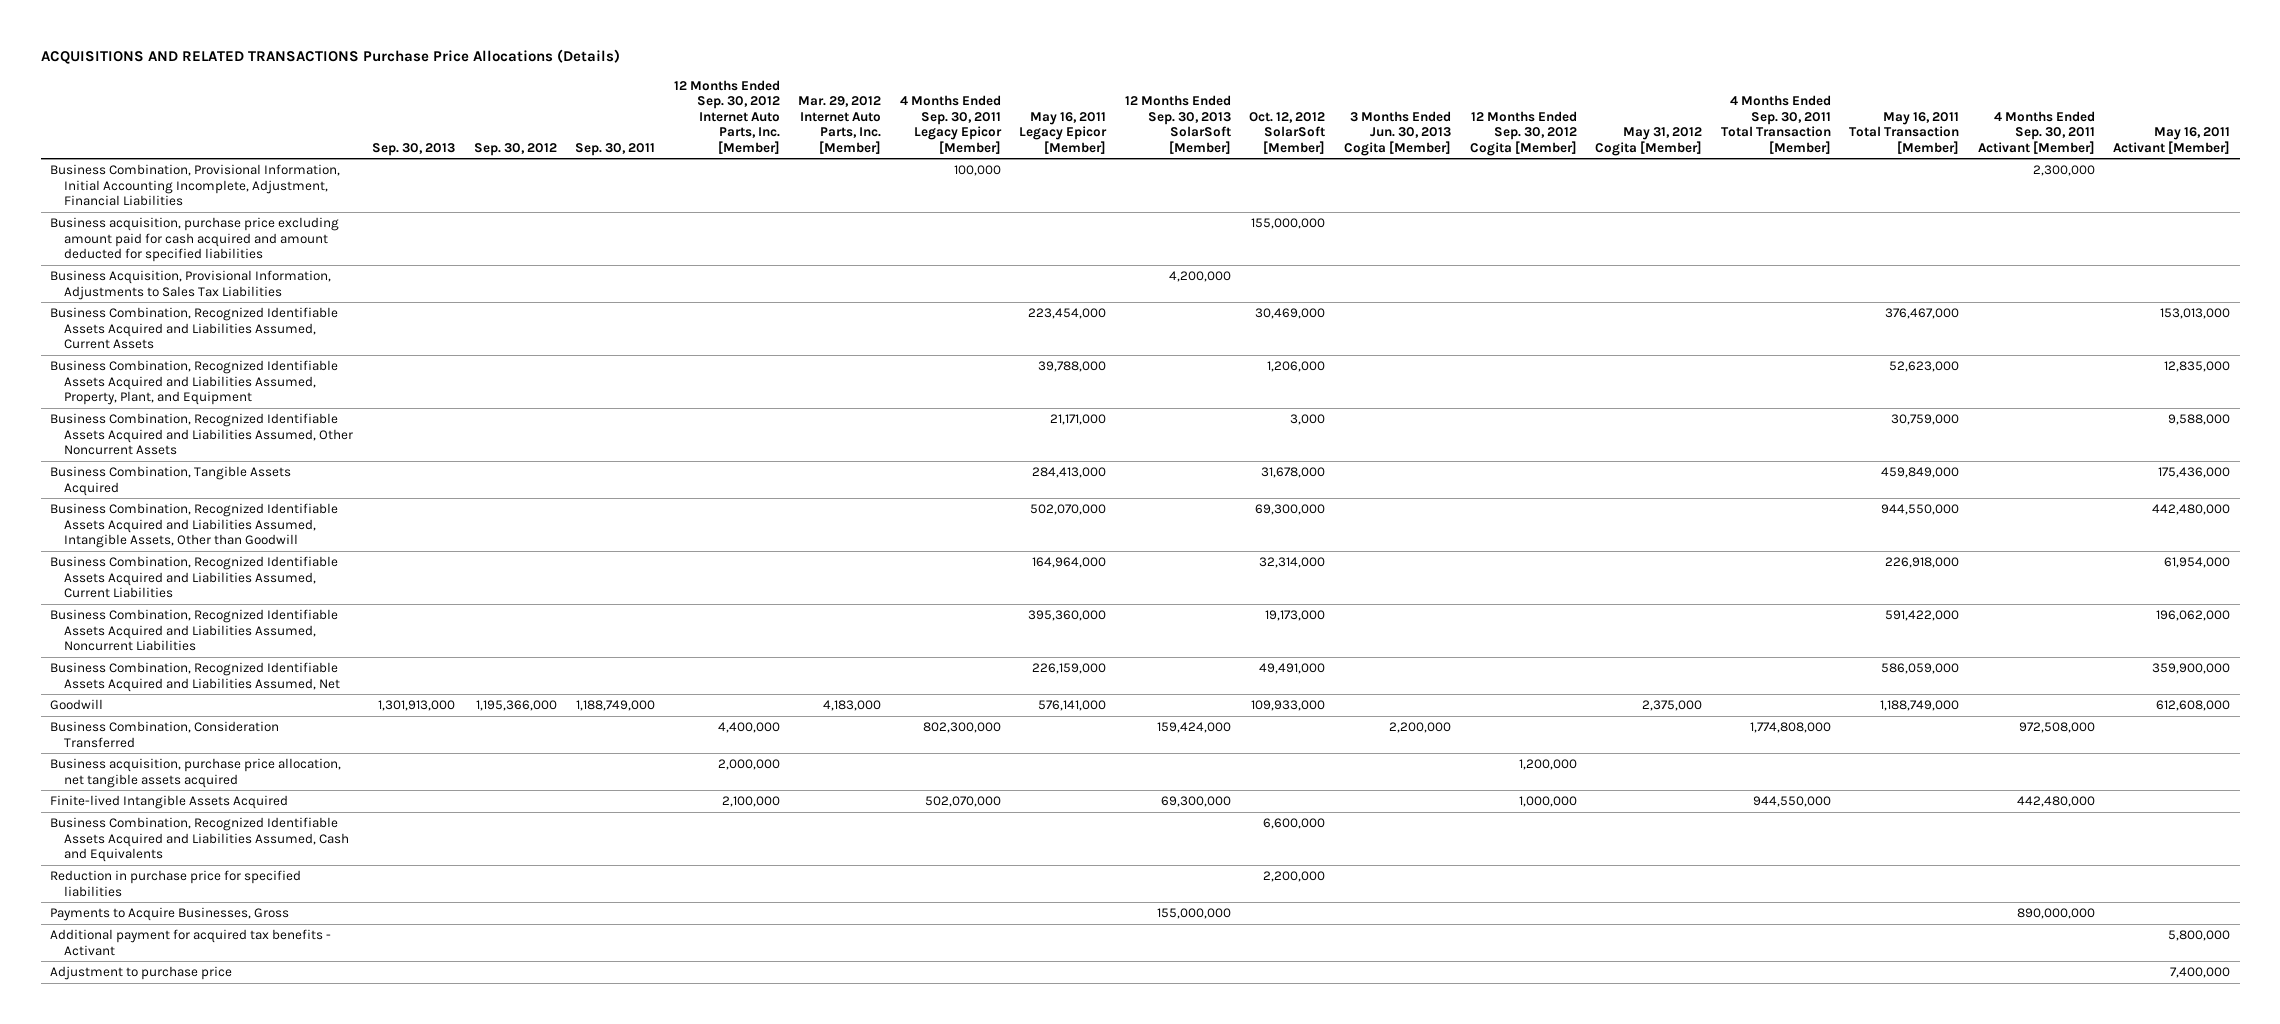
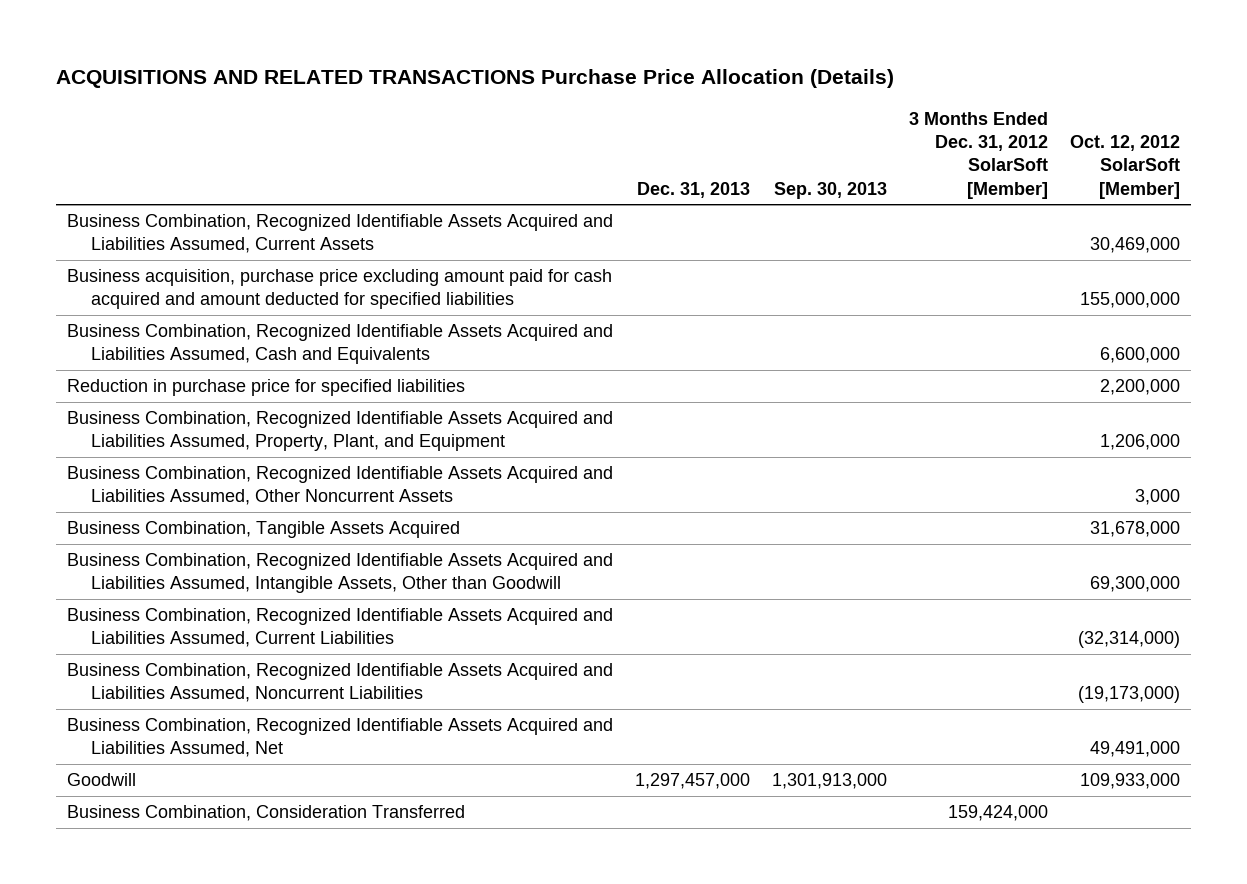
- ACQUISITIONS AND RELATED TRANSACTIONS Purchase Price Allocations (Details)
+ ACQUISITIONS AND RELATED TRANSACTIONS Purchase Price Allocation (Details)
- | Sep. 30, 2013 | Sep. 30, 2012 | Sep. 30, 2011 | 12 Months Ended Sep. 30, 2012 Internet Auto Parts, Inc. [Member] | Mar. 29, 2012 Internet Auto Parts, Inc. [Member] | 4 Months Ended Sep. 30, 2011 Legacy Epicor [Member] | May 16, 2011 Legacy Epicor [Member] | 12 Months Ended Sep. 30, 2013 SolarSoft [Member] | Oct. 12, 2012 SolarSoft [Member] | 3 Months Ended Jun. 30, 2013 Cogita [Member] | 12 Months Ended Sep. 30, 2012 Cogita [Member] | May 31, 2012 Cogita [Member] | 4 Months Ended Sep. 30, 2011 Total Transaction [Member] | May 16, 2011 Total Transaction [Member] | 4 Months Ended Sep. 30, 2011 Activant [Member] | May 16, 2011 Activant [Member]
+ | Dec. 31, 2013 | Sep. 30, 2013 | 3 Months Ended Dec. 31, 2012 SolarSoft [Member] | Oct. 12, 2012 SolarSoft [Member]
- Business Combination, Provisional Information, Initial Accounting Incomplete, Adjustment, Financial Liabilities | | | | | | 100,000 | | | | | | | | | 2,300,000 |
- Business Acquisition, Provisional Information, Adjustments to Sales Tax Liabilities | | | | | | | | 4,200,000 | | | | | | | |
moved down: Business acquisition, purchase price excluding amount paid for cash acquired and amount deducted for specified liabilities | | | | 155,000,000
moved up: Business Combination, Recognized Identifiable Assets Acquired and Liabilities Assumed, Cash and Equivalents | | | | 6,600,000
moved up: Reduction in purchase price for specified liabilities | | | | 2,200,000
- Business Combination, Recognized Identifiable Assets Acquired and Liabilities Assumed, Current Liabilities | | | | | | | 164,964,000 | | 32,314,000 | | | | | 226,918,000 | | 61,954,000
- Business Combination, Recognized Identifiable Assets Acquired and Liabilities Assumed, Noncurrent Liabilities | | | | | | | 395,360,000 | | 19,173,000 | | | | | 591,422,000 | | 196,062,000
+ Business Combination, Recognized Identifiable Assets Acquired and Liabilities Assumed, Current Liabilities | | | | (32,314,000)
+ Business Combination, Recognized Identifiable Assets Acquired and Liabilities Assumed, Noncurrent Liabilities | | | | (19,173,000)
- Business acquisition, purchase price allocation, net tangible assets acquired | | | | 2,000,000 | | | | | | | 1,200,000 | | | | |
- Finite-lived Intangible Assets Acquired | | | | 2,100,000 | | 502,070,000 | | 69,300,000 | | | 1,000,000 | | 944,550,000 | | 442,480,000 |
- Payments to Acquire Businesses, Gross | | | | | | | | 155,000,000 | | | | | | | 890,000,000 |
- Additional payment for acquired tax benefits - Activant | | | | | | | | | | | | | | | | 5,800,000
- Adjustment to purchase price | | | | | | | | | | | | | | | | 7,400,000

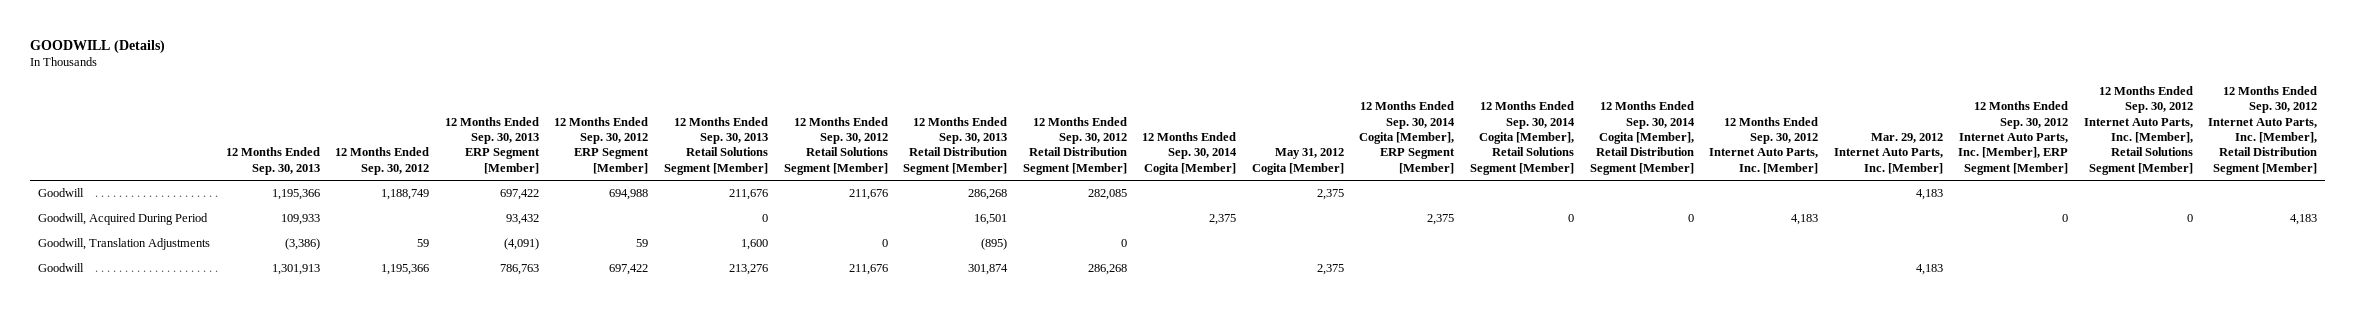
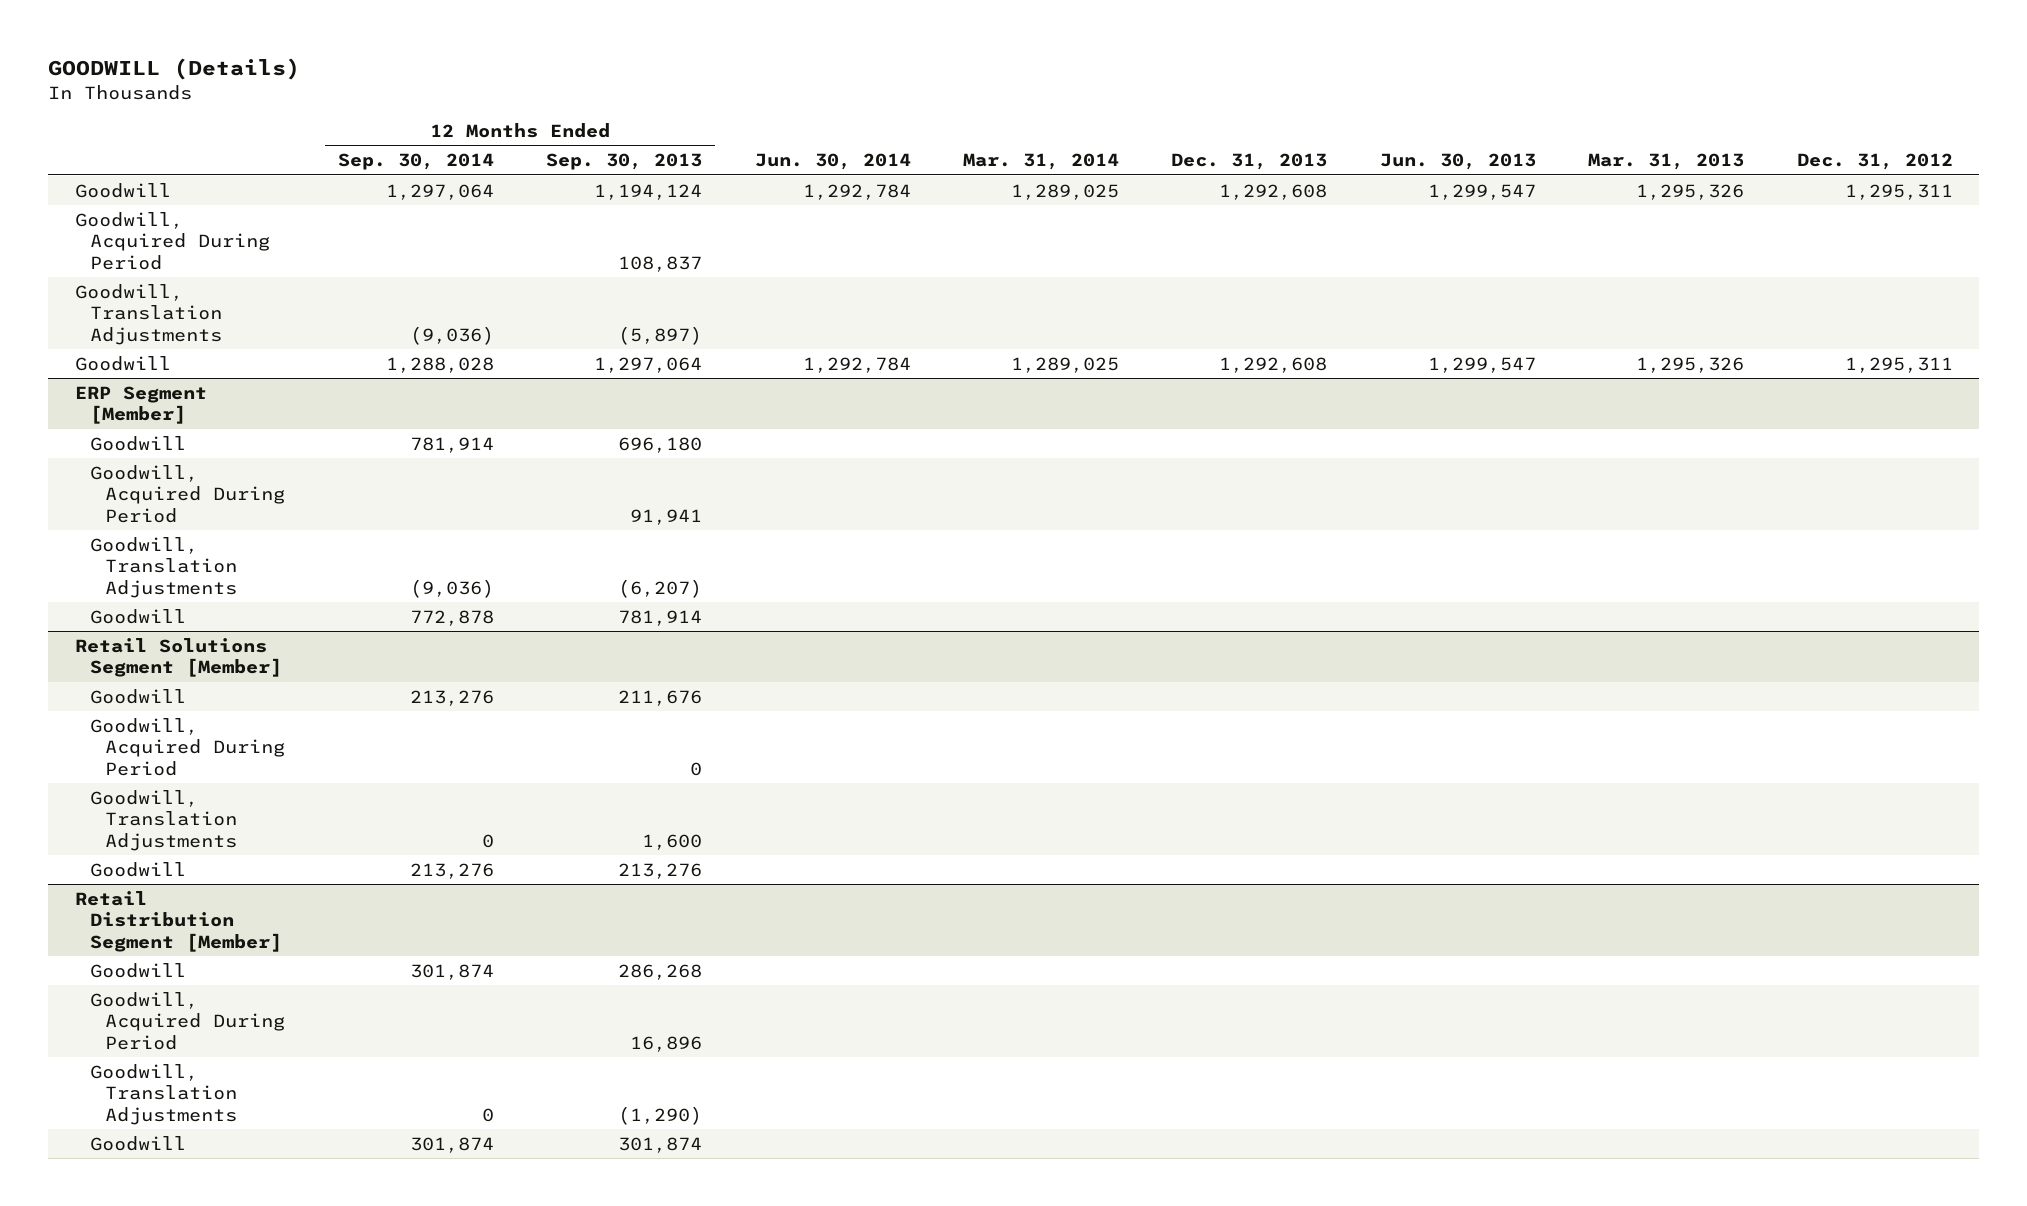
- | 12 Months Ended Sep. 30, 2013 | 12 Months Ended Sep. 30, 2012 | 12 Months Ended Sep. 30, 2013 ERP Segment [Member] | 12 Months Ended Sep. 30, 2012 ERP Segment [Member] | 12 Months Ended Sep. 30, 2013 Retail Solutions Segment [Member] | 12 Months Ended Sep. 30, 2012 Retail Solutions Segment [Member] | 12 Months Ended Sep. 30, 2013 Retail Distribution Segment [Member] | 12 Months Ended Sep. 30, 2012 Retail Distribution Segment [Member] | 12 Months Ended Sep. 30, 2014 Cogita [Member] | May 31, 2012 Cogita [Member] | 12 Months Ended Sep. 30, 2014 Cogita [Member], ERP Segment [Member] | 12 Months Ended Sep. 30, 2014 Cogita [Member], Retail Solutions Segment [Member] | 12 Months Ended Sep. 30, 2014 Cogita [Member], Retail Distribution Segment [Member] | 12 Months Ended Sep. 30, 2012 Internet Auto Parts, Inc. [Member] | Mar. 29, 2012 Internet Auto Parts, Inc. [Member] | 12 Months Ended Sep. 30, 2012 Internet Auto Parts, Inc. [Member], ERP Segment [Member] | 12 Months Ended Sep. 30, 2012 Internet Auto Parts, Inc. [Member], Retail Solutions Segment [Member] | 12 Months Ended Sep. 30, 2012 Internet Auto Parts, Inc. [Member], Retail Distribution Segment [Member]
+ | 12 Months Ended Sep. 30, 2014 | 12 Months Ended Sep. 30, 2013 | Jun. 30, 2014 | Mar. 31, 2014 | Dec. 31, 2013 | Jun. 30, 2013 | Mar. 31, 2013 | Dec. 31, 2012
- Goodwill | 1,195,366 | 1,188,749 | 697,422 | 694,988 | 211,676 | 211,676 | 286,268 | 282,085 | | 2,375 | | | | | 4,183 | | |
- Goodwill, Acquired During Period | 109,933 | | 93,432 | | 0 | | 16,501 | | 2,375 | | 2,375 | 0 | 0 | 4,183 | | 0 | 0 | 4,183
- Goodwill, Translation Adjustments | (3,386) | 59 | (4,091) | 59 | 1,600 | 0 | (895) | 0 | | | | | | | | | |
- Goodwill | 1,301,913 | 1,195,366 | 786,763 | 697,422 | 213,276 | 211,676 | 301,874 | 286,268 | | 2,375 | | | | | 4,183 | | |
+ Goodwill | 1,297,064 | 1,194,124 | 1,292,784 | 1,289,025 | 1,292,608 | 1,299,547 | 1,295,326 | 1,295,311
+ Goodwill, Acquired During Period | | 108,837 | | | | | |
+ Goodwill, Translation Adjustments | (9,036) | (5,897) | | | | | |
+ Goodwill | 1,288,028 | 1,297,064 | 1,292,784 | 1,289,025 | 1,292,608 | 1,299,547 | 1,295,326 | 1,295,311
+ ERP Segment [Member]
+ Goodwill | 781,914 | 696,180 | | | | | |
+ Goodwill, Acquired During Period | | 91,941 | | | | | |
+ Goodwill, Translation Adjustments | (9,036) | (6,207) | | | | | |
+ Goodwill | 772,878 | 781,914 | | | | | |
+ Retail Solutions Segment [Member]
+ Goodwill | 213,276 | 211,676 | | | | | |
+ Goodwill, Acquired During Period | | 0 | | | | | |
+ Goodwill, Translation Adjustments | 0 | 1,600 | | | | | |
+ Goodwill | 213,276 | 213,276 | | | | | |
+ Retail Distribution Segment [Member]
+ Goodwill | 301,874 | 286,268 | | | | | |
+ Goodwill, Acquired During Period | | 16,896 | | | | | |
+ Goodwill, Translation Adjustments | 0 | (1,290) | | | | | |
+ Goodwill | 301,874 | 301,874 | | | | | |

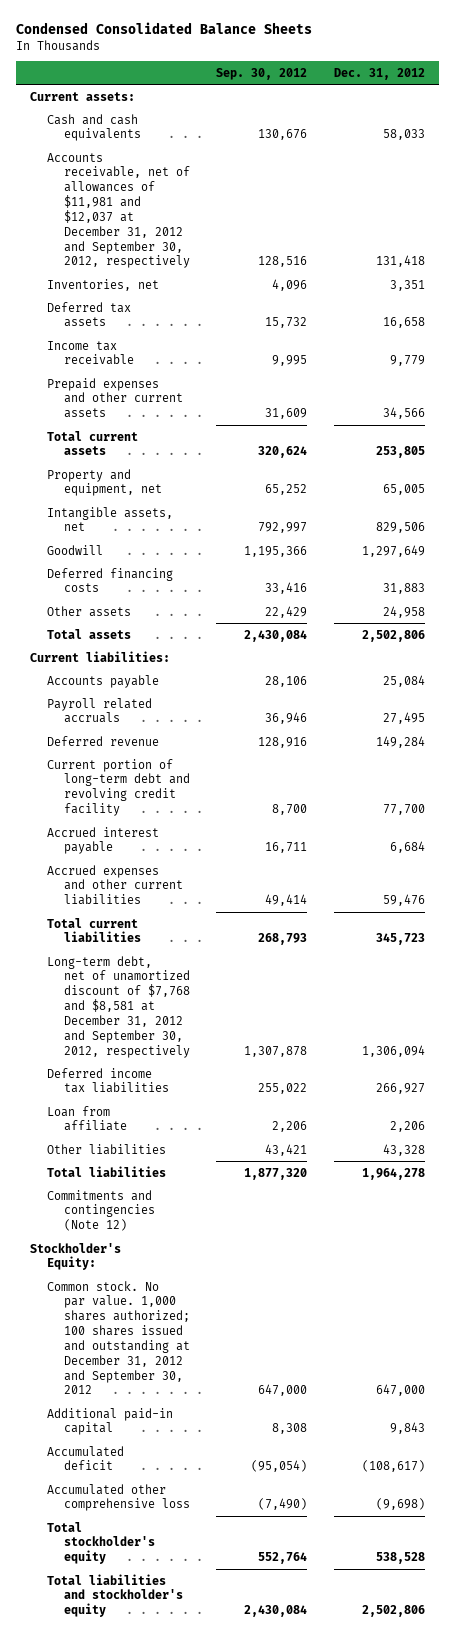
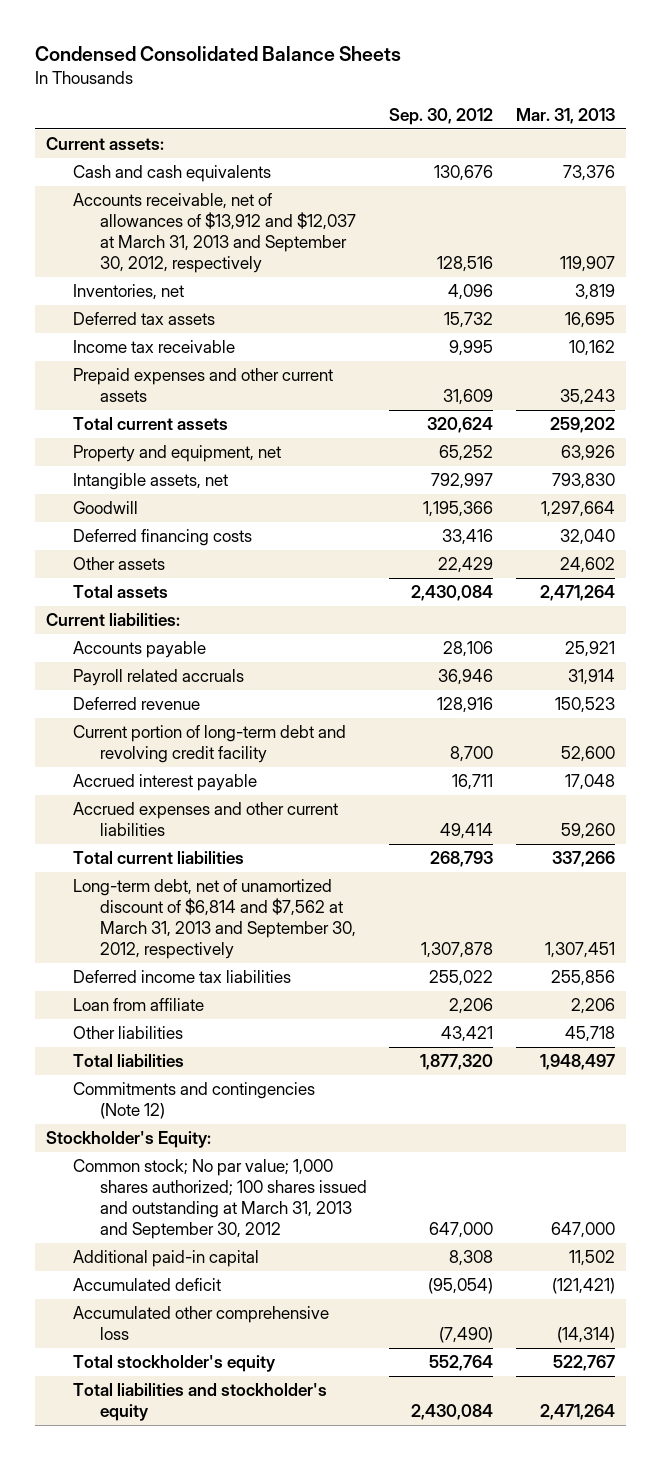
- | Sep. 30, 2012 | Dec. 31, 2012
+ | Sep. 30, 2012 | Mar. 31, 2013
- Accounts receivable, net of allowances of $11,981 and $12,037 at December 31, 2012 and September 30, 2012, respectively | 128,516 | 131,418
+ Accounts receivable, net of allowances of $13,912 and $12,037 at March 31, 2013 and September 30, 2012, respectively | 128,516 | 119,907
- Long-term debt, net of unamortized discount of $7,768 and $8,581 at December 31, 2012 and September 30, 2012, respectively | 1,307,878 | 1,306,094
+ Long-term debt, net of unamortized discount of $6,814 and $7,562 at March 31, 2013 and September 30, 2012, respectively | 1,307,878 | 1,307,451
- Common stock. No par value. 1,000 shares authorized; 100 shares issued and outstanding at December 31, 2012 and September 30, 2012 | 647,000 | 647,000
+ Common stock; No par value; 1,000 shares authorized; 100 shares issued and outstanding at March 31, 2013 and September 30, 2012 | 647,000 | 647,000

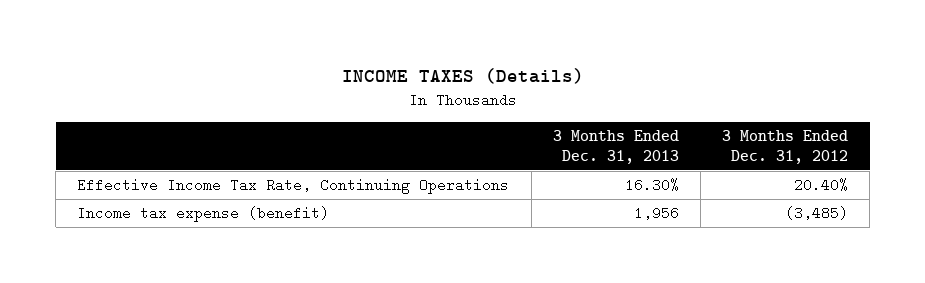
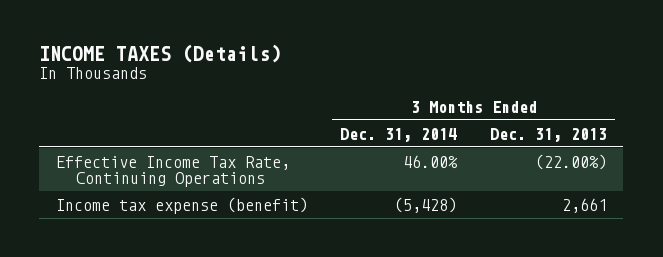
- | 3 Months Ended Dec. 31, 2013 | 3 Months Ended Dec. 31, 2012
+ | 3 Months Ended Dec. 31, 2014 | 3 Months Ended Dec. 31, 2013
- Effective Income Tax Rate, Continuing Operations | 16.30% | 20.40%
- Income tax expense (benefit) | 1,956 | (3,485)
+ Effective Income Tax Rate, Continuing Operations | 46.00% | (22.00%)
+ Income tax expense (benefit) | (5,428) | 2,661

